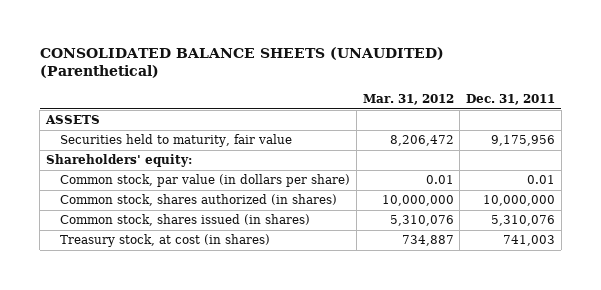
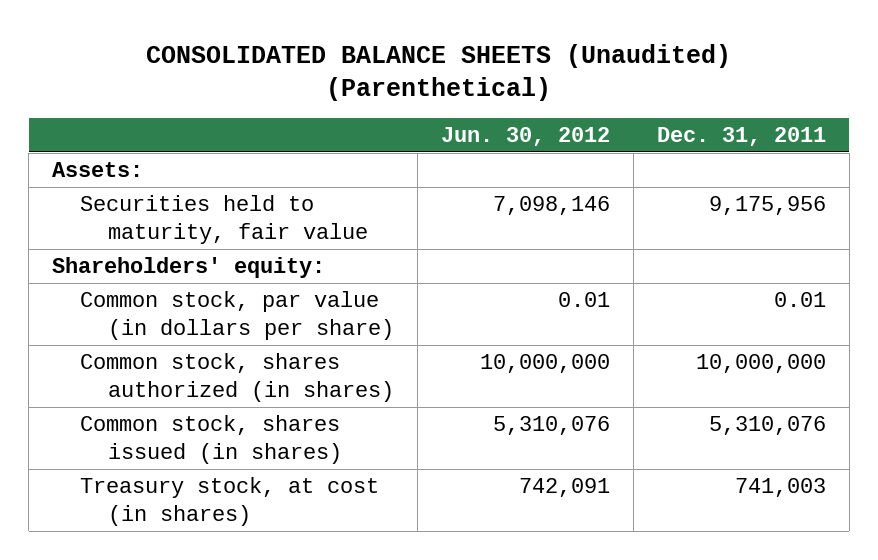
- CONSOLIDATED BALANCE SHEETS (UNAUDITED) (Parenthetical)
+ CONSOLIDATED BALANCE SHEETS (Unaudited) (Parenthetical)
- | Mar. 31, 2012 | Dec. 31, 2011
+ | Jun. 30, 2012 | Dec. 31, 2011
- ASSETS
+ Assets:

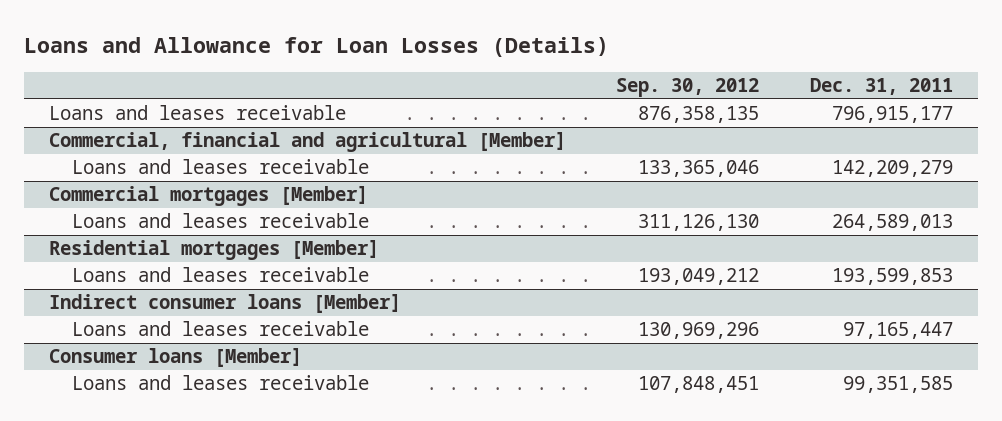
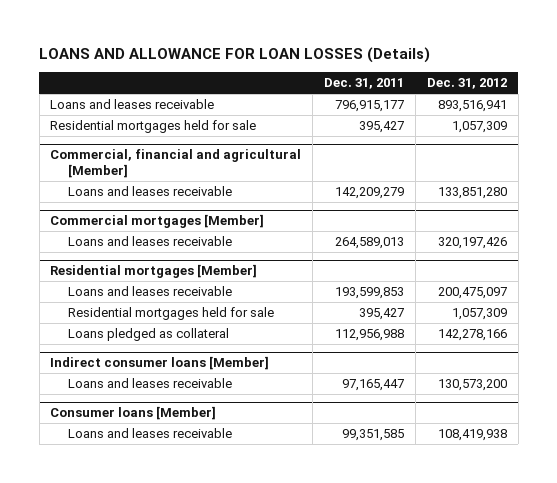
- Loans and Allowance for Loan Losses (Details)
+ LOANS AND ALLOWANCE FOR LOAN LOSSES (Details)
- | Sep. 30, 2012 | Dec. 31, 2011
+ | Dec. 31, 2011 | Dec. 31, 2012
+ Residential mortgages held for sale | 395,427 | 1,057,309
@ Residential mortgages [Member]
+ Residential mortgages held for sale | 395,427 | 1,057,309
+ Loans pledged as collateral | 112,956,988 | 142,278,166

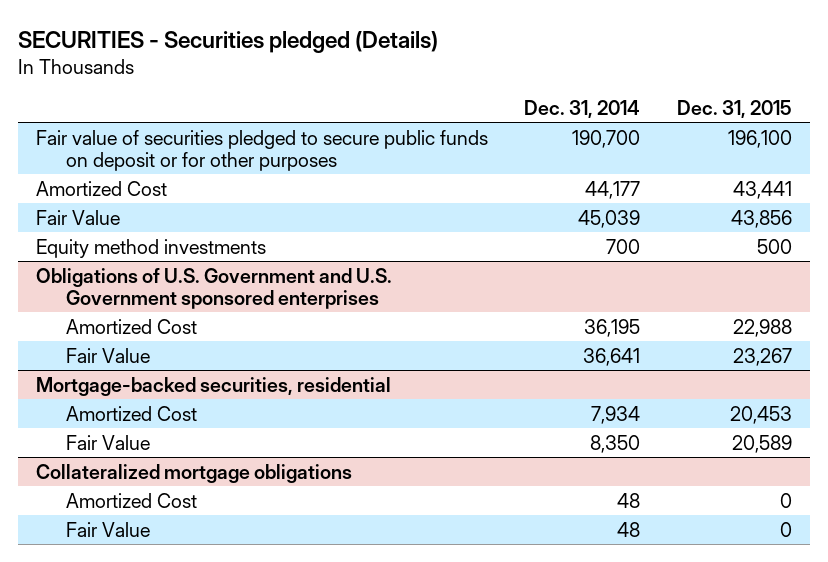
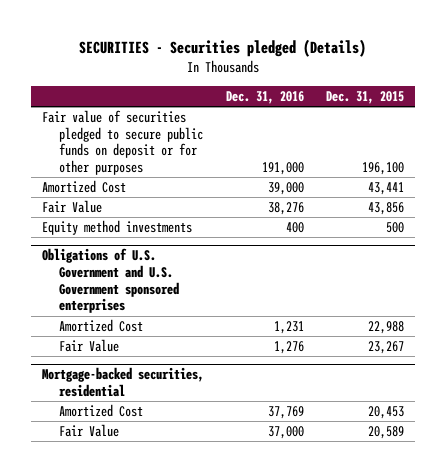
- | Dec. 31, 2014 | Dec. 31, 2015
+ | Dec. 31, 2016 | Dec. 31, 2015
- Collateralized mortgage obligations
- Amortized Cost | 48 | 0
- Fair Value | 48 | 0

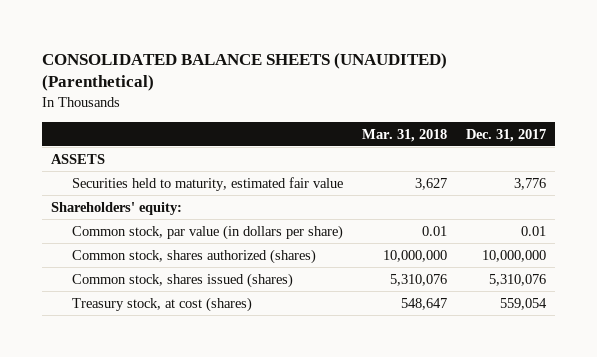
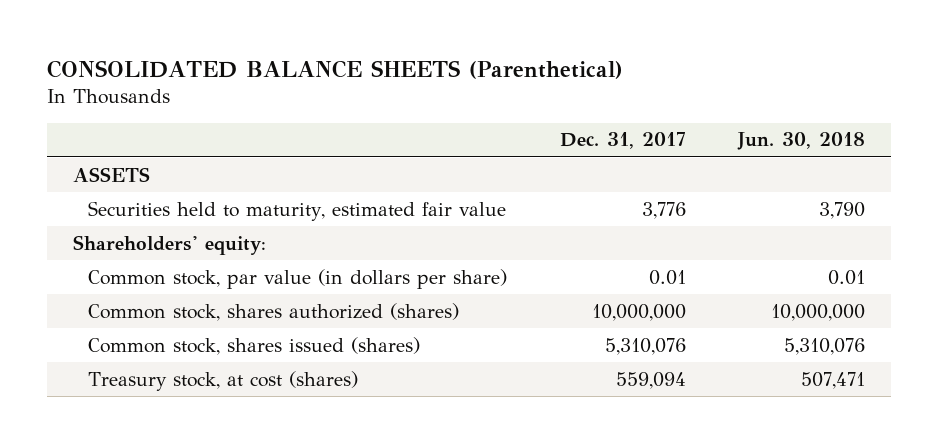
- CONSOLIDATED BALANCE SHEETS (UNAUDITED) (Parenthetical)
+ CONSOLIDATED BALANCE SHEETS (Parenthetical)
- | Mar. 31, 2018 | Dec. 31, 2017
+ | Dec. 31, 2017 | Jun. 30, 2018
- Treasury stock, at cost (shares) | 548,647 | 559,054
+ Treasury stock, at cost (shares) | 559,094 | 507,471

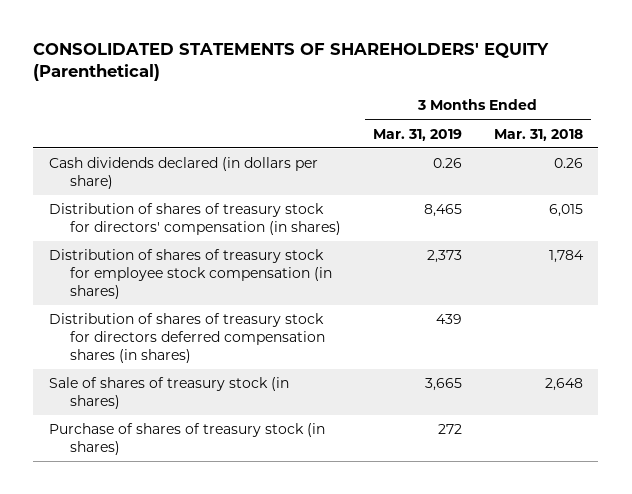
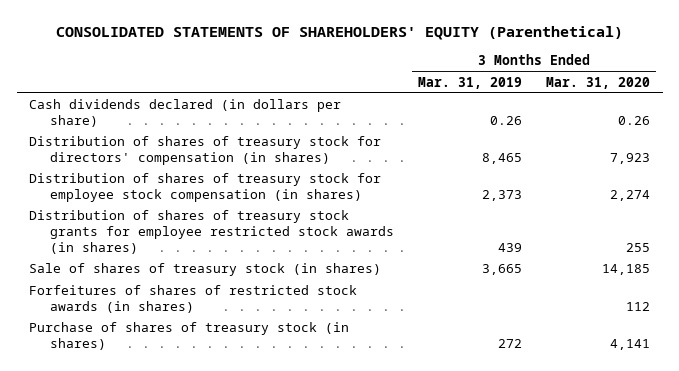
- | 3 Months Ended Mar. 31, 2019 | 3 Months Ended Mar. 31, 2018
+ | 3 Months Ended Mar. 31, 2019 | 3 Months Ended Mar. 31, 2020
- Distribution of shares of treasury stock for directors deferred compensation shares (in shares) | 439 |
+ Distribution of shares of treasury stock grants for employee restricted stock awards (in shares) | 439 | 255
+ Forfeitures of shares of restricted stock awards (in shares) | | 112

